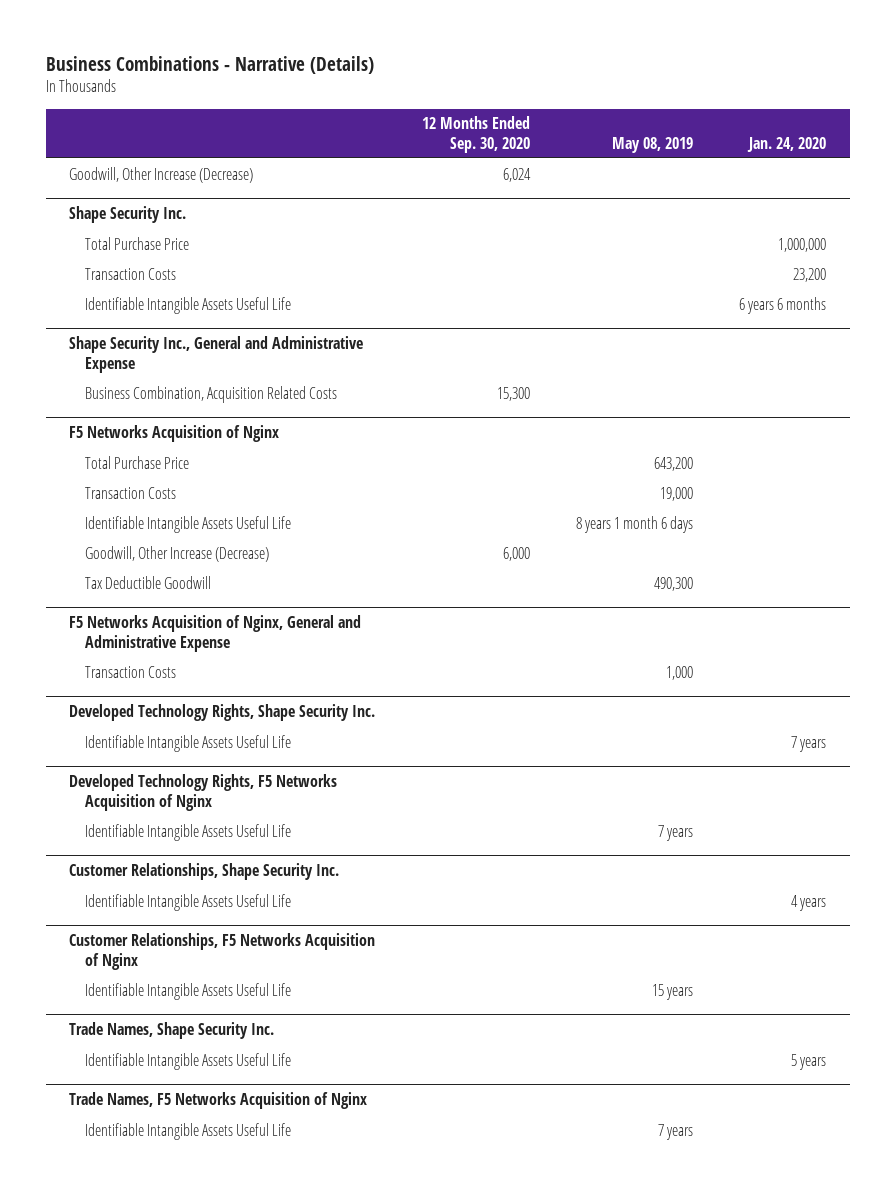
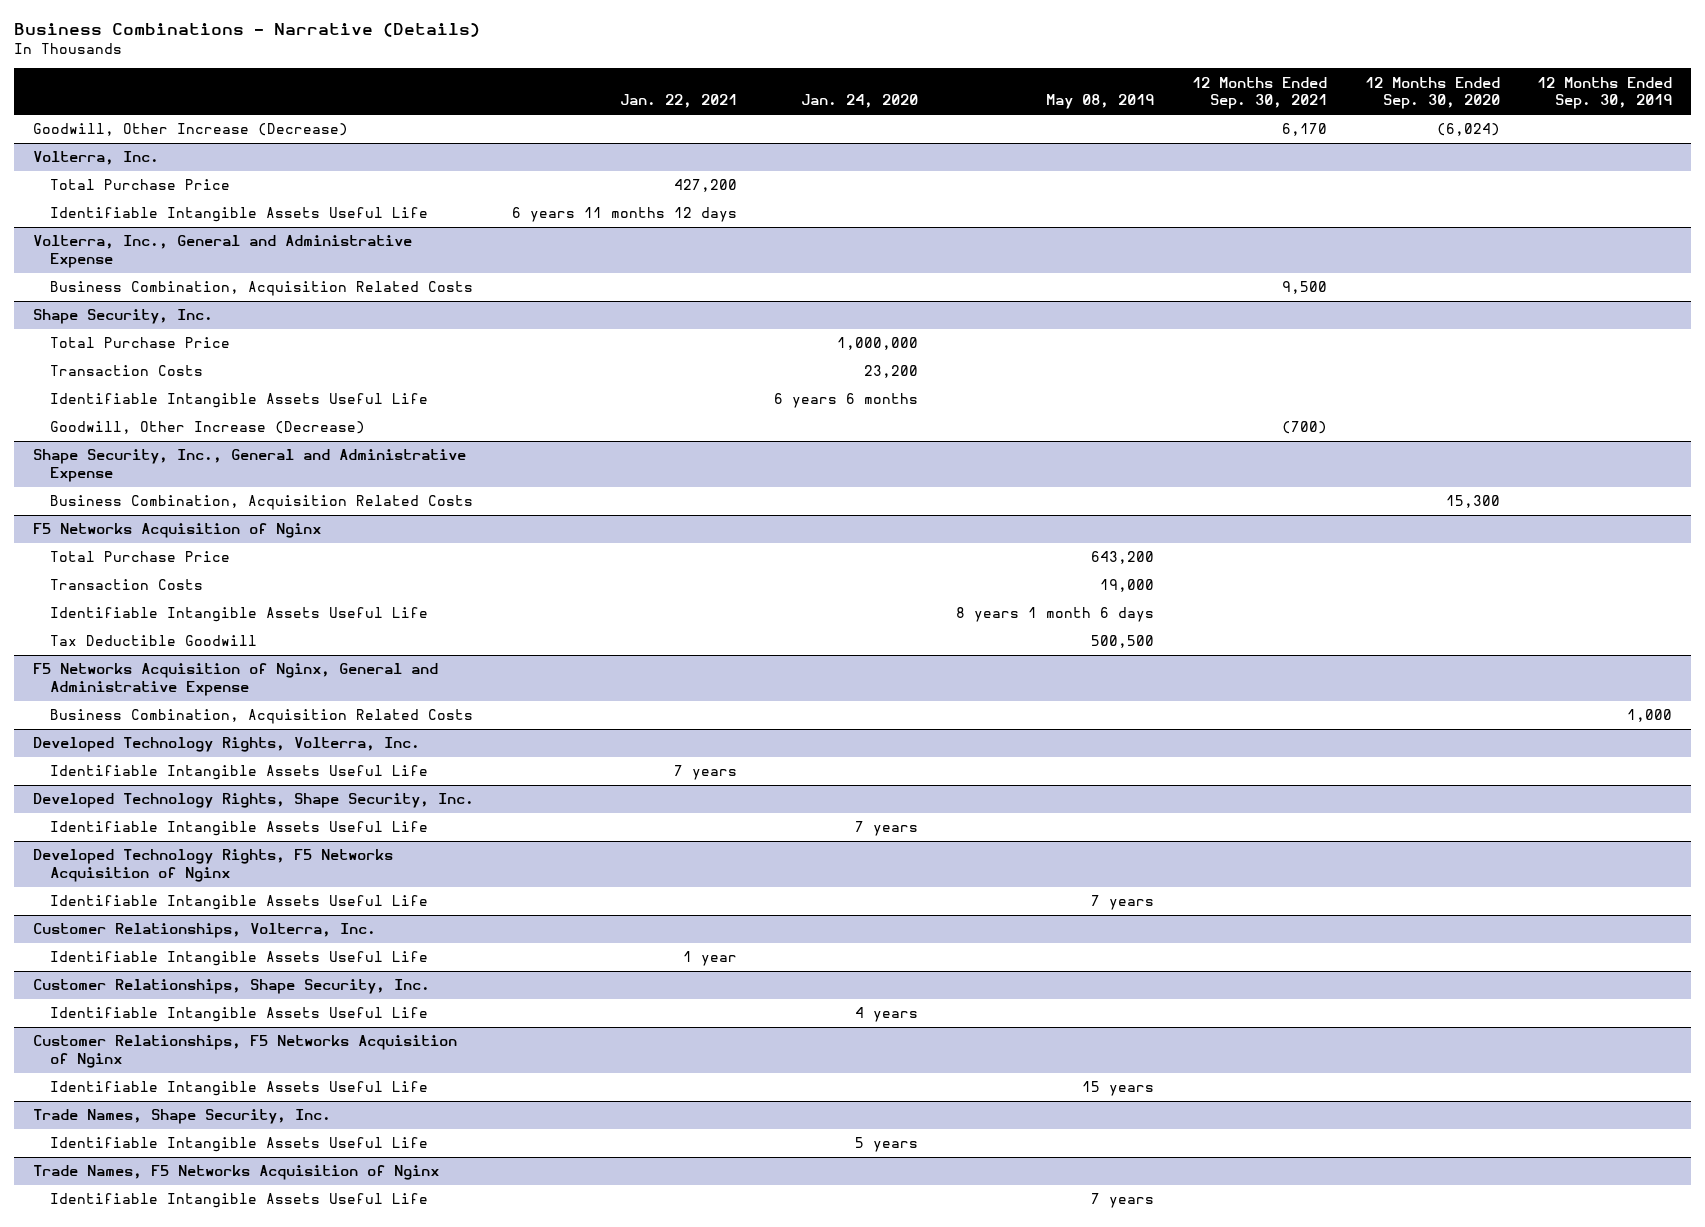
- | 12 Months Ended Sep. 30, 2020 | May 08, 2019 | Jan. 24, 2020
+ | Jan. 22, 2021 | Jan. 24, 2020 | May 08, 2019 | 12 Months Ended Sep. 30, 2021 | 12 Months Ended Sep. 30, 2020 | 12 Months Ended Sep. 30, 2019
- Goodwill, Other Increase (Decrease) | 6,024 | |
- Shape Security Inc.
+ Goodwill, Other Increase (Decrease) | | | | 6,170 | (6,024) |
+ Volterra, Inc.
+ Total Purchase Price | 427,200 | | | | |
+ Identifiable Intangible Assets Useful Life | 6 years 11 months 12 days | | | | |
+ Volterra, Inc., General and Administrative Expense
+ Business Combination, Acquisition Related Costs | | | | 9,500 | |
+ Shape Security, Inc.
- Shape Security Inc., General and Administrative Expense
+ Goodwill, Other Increase (Decrease) | | | | (700) | |
+ Shape Security, Inc., General and Administrative Expense
@ F5 Networks Acquisition of Nginx
- Goodwill, Other Increase (Decrease) | 6,000 | |
- Tax Deductible Goodwill | | 490,300 |
+ Tax Deductible Goodwill | | | 500,500 | | |
@ F5 Networks Acquisition of Nginx, General and Administrative Expense
- Transaction Costs | | 1,000 |
- Developed Technology Rights, Shape Security Inc.
@ F5 Networks Acquisition of Nginx, General and Administrative Expense
+ Business Combination, Acquisition Related Costs | | | | | | 1,000
+ Developed Technology Rights, Volterra, Inc.
+ Identifiable Intangible Assets Useful Life | 7 years | | | | |
+ Developed Technology Rights, Shape Security, Inc.
- Customer Relationships, Shape Security Inc.
+ Customer Relationships, Volterra, Inc.
+ Identifiable Intangible Assets Useful Life | 1 year | | | | |
+ Customer Relationships, Shape Security, Inc.
- Trade Names, Shape Security Inc.
+ Trade Names, Shape Security, Inc.

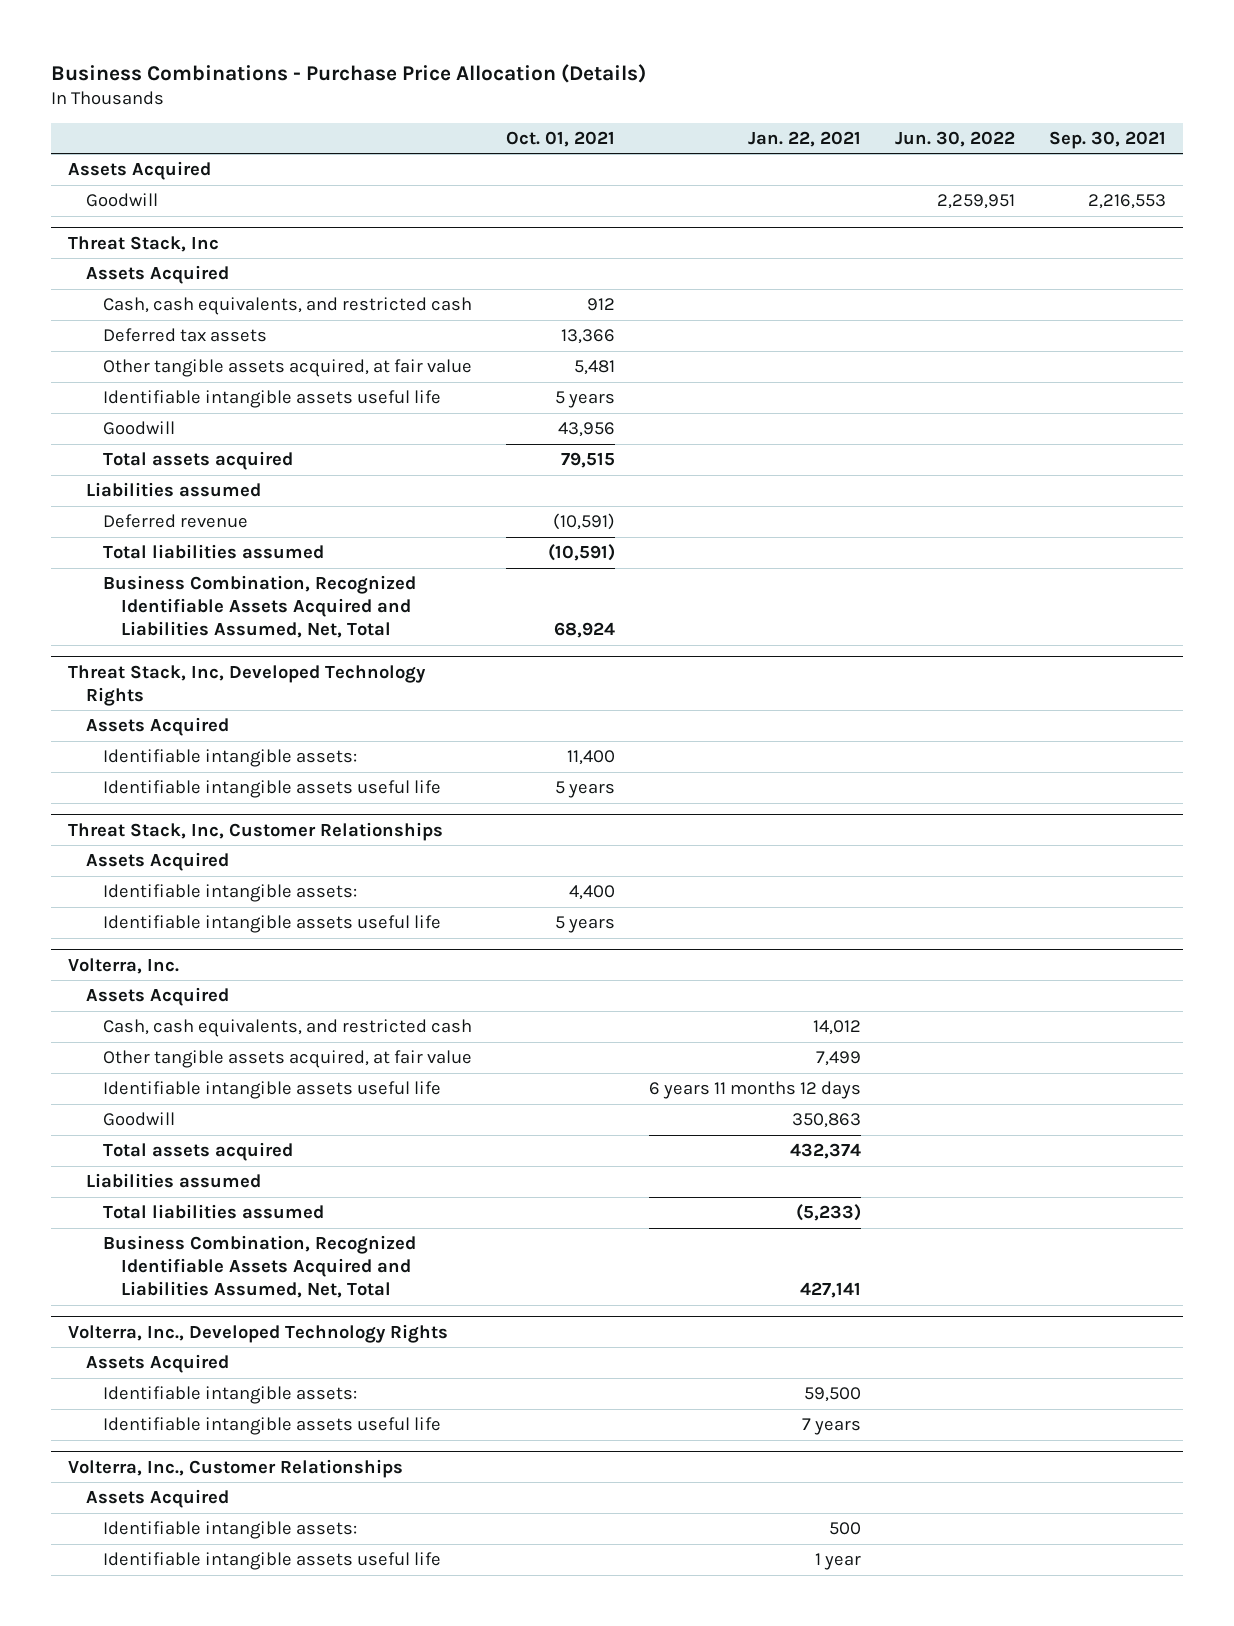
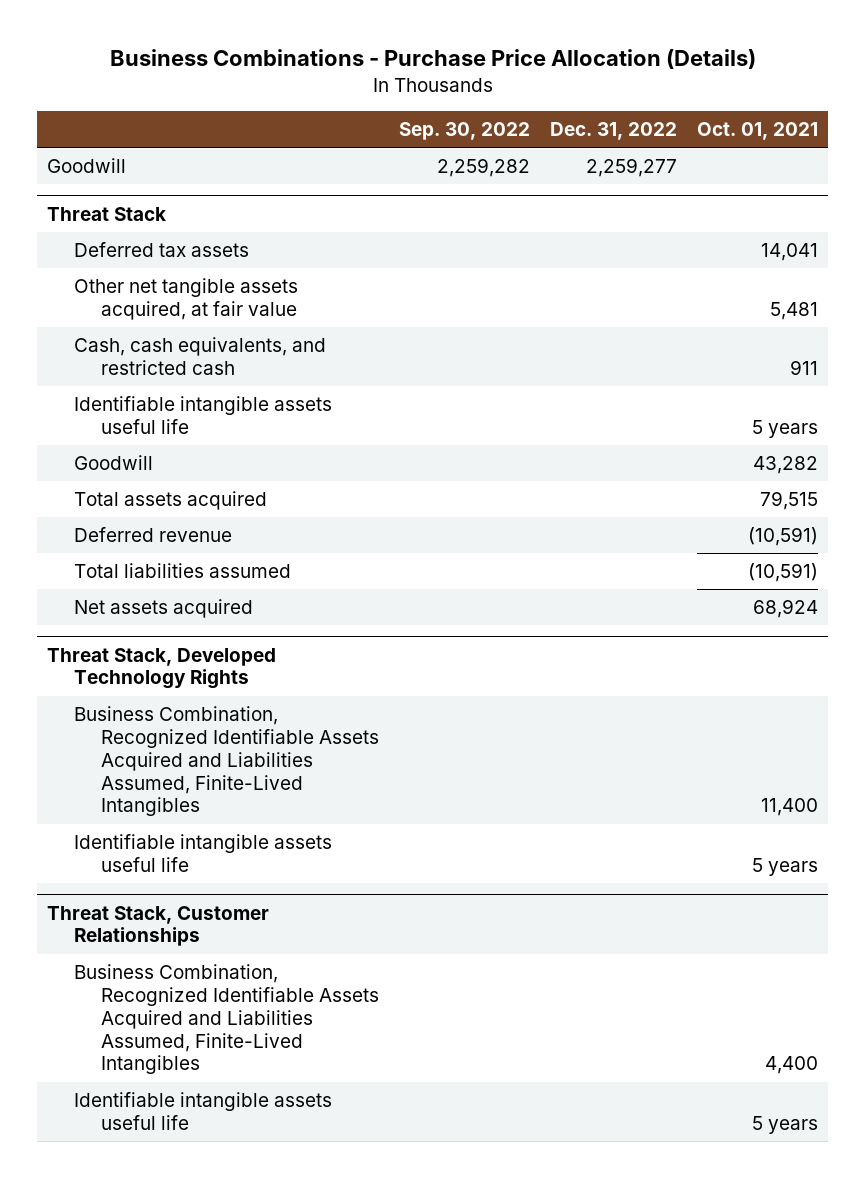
- | Oct. 01, 2021 | Jan. 22, 2021 | Jun. 30, 2022 | Sep. 30, 2021
+ | Sep. 30, 2022 | Dec. 31, 2022 | Oct. 01, 2021
- Assets Acquired
- Threat Stack, Inc
- Assets Acquired
- Cash, cash equivalents, and restricted cash | 912 | | |
- Deferred tax assets | 13,366 | | |
- Other tangible assets acquired, at fair value | 5,481 | | |
+ Threat Stack
+ Deferred tax assets | | | 14,041
+ Other net tangible assets acquired, at fair value | | | 5,481
+ Cash, cash equivalents, and restricted cash | | | 911
- Goodwill | 43,956 | | |
+ Goodwill | | | 43,282
- Liabilities assumed
- Business Combination, Recognized Identifiable Assets Acquired and Liabilities Assumed, Net, Total | 68,924 | | |
- Threat Stack, Inc, Developed Technology Rights
- Assets Acquired
- Identifiable intangible assets: | 11,400 | | |
+ Net assets acquired | | | 68,924
+ Threat Stack, Developed Technology Rights
+ Business Combination, Recognized Identifiable Assets Acquired and Liabilities Assumed, Finite-Lived Intangibles | | | 11,400
- Threat Stack, Inc, Customer Relationships
- Assets Acquired
- Identifiable intangible assets: | 4,400 | | |
+ Threat Stack, Customer Relationships
+ Business Combination, Recognized Identifiable Assets Acquired and Liabilities Assumed, Finite-Lived Intangibles | | | 4,400
- Volterra, Inc.
- Assets Acquired
- Cash, cash equivalents, and restricted cash | | 14,012 | |
- Other tangible assets acquired, at fair value | | 7,499 | |
- Identifiable intangible assets useful life | | 6 years 11 months 12 days | |
- Goodwill | | 350,863 | |
- Total assets acquired | | 432,374 | |
- Liabilities assumed
- Total liabilities assumed | | (5,233) | |
- Business Combination, Recognized Identifiable Assets Acquired and Liabilities Assumed, Net, Total | | 427,141 | |
- Volterra, Inc., Developed Technology Rights
- Assets Acquired
- Identifiable intangible assets: | | 59,500 | |
- Identifiable intangible assets useful life | | 7 years | |
- Volterra, Inc., Customer Relationships
- Assets Acquired
- Identifiable intangible assets: | | 500 | |
- Identifiable intangible assets useful life | | 1 year | |

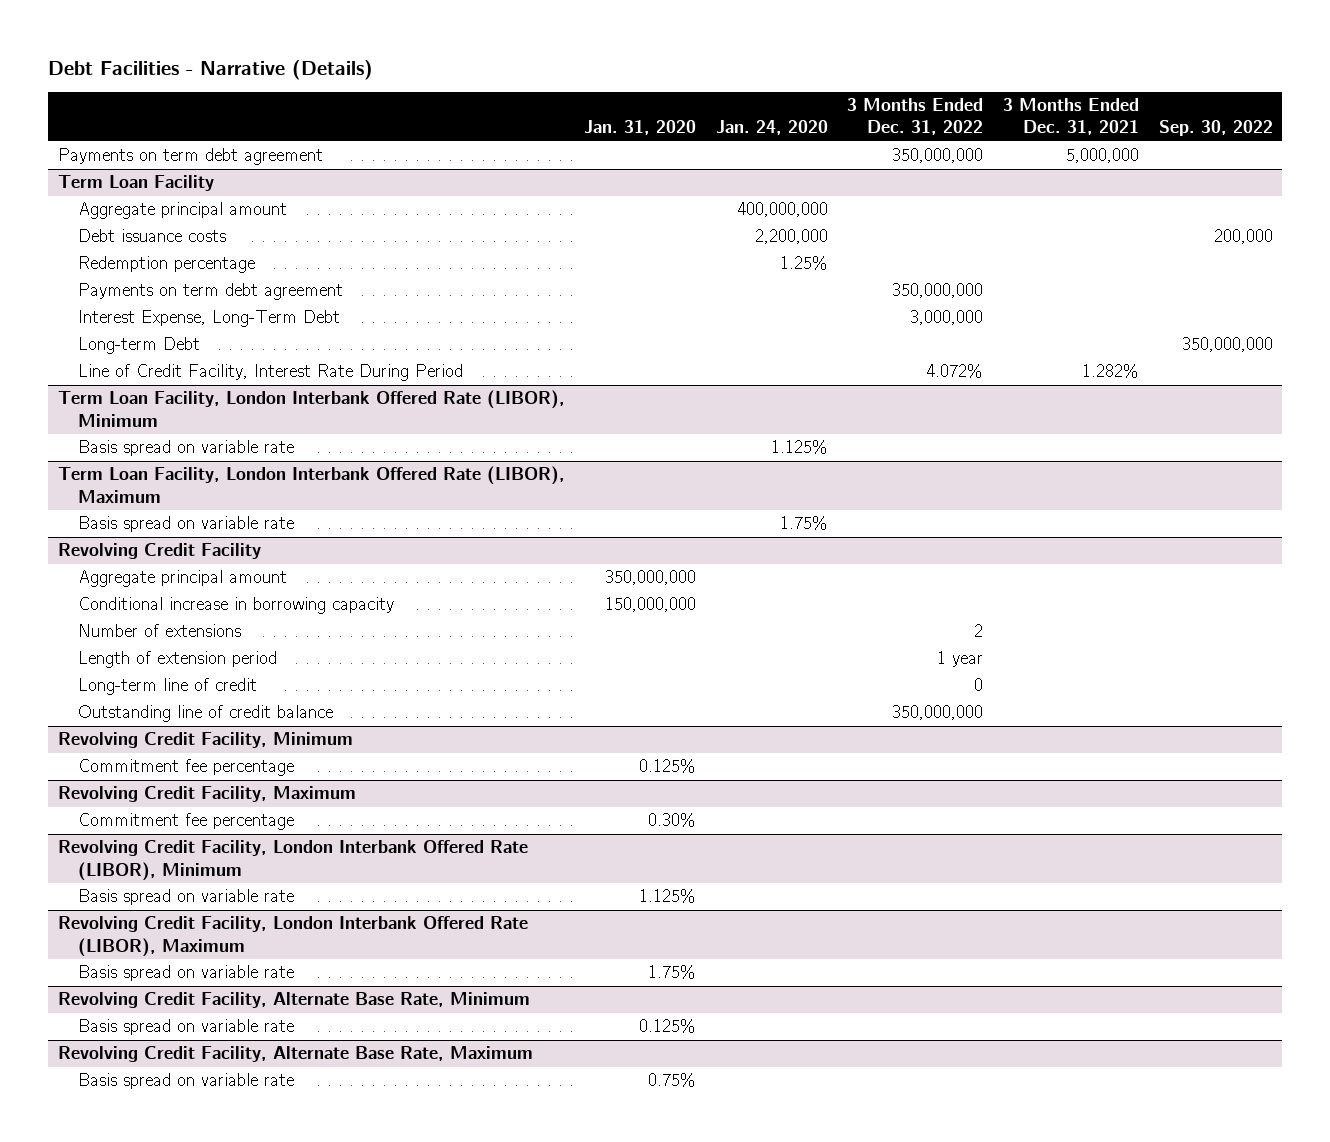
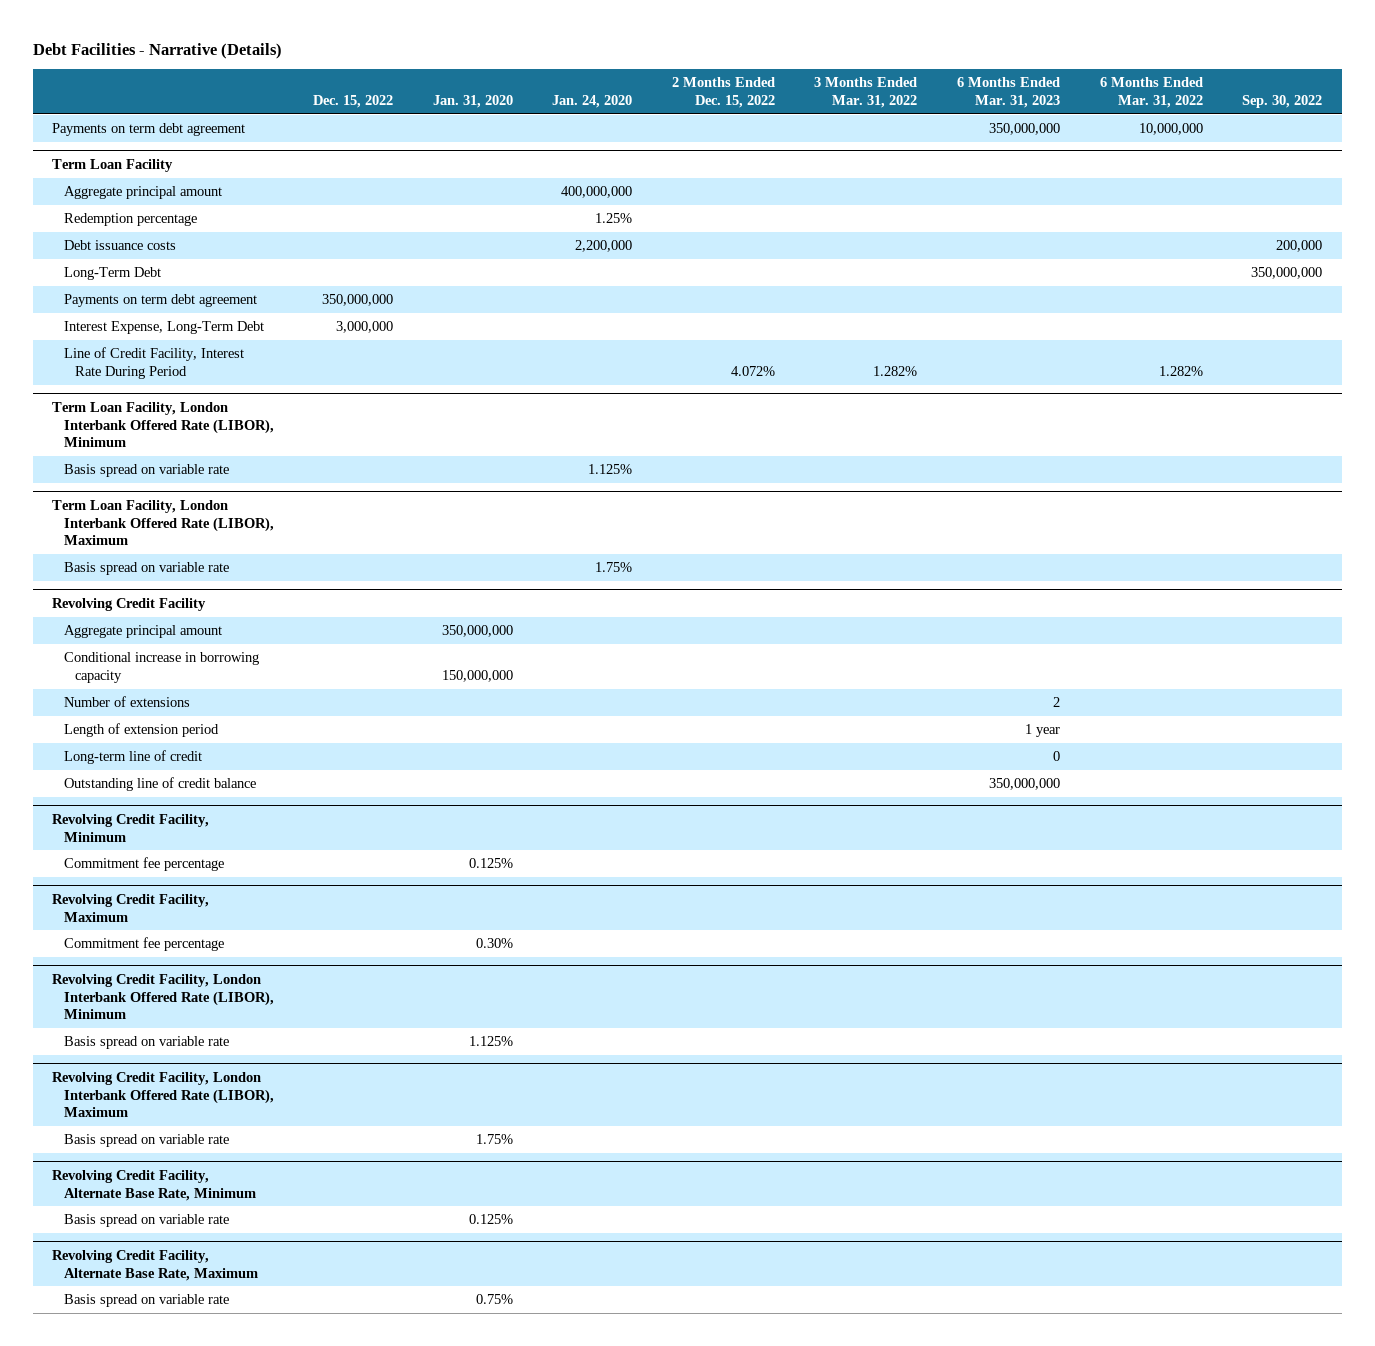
- | Jan. 31, 2020 | Jan. 24, 2020 | 3 Months Ended Dec. 31, 2022 | 3 Months Ended Dec. 31, 2021 | Sep. 30, 2022
+ | Dec. 15, 2022 | Jan. 31, 2020 | Jan. 24, 2020 | 2 Months Ended Dec. 15, 2022 | 3 Months Ended Mar. 31, 2022 | 6 Months Ended Mar. 31, 2023 | 6 Months Ended Mar. 31, 2022 | Sep. 30, 2022
@ Term Loan Facility
moved down: Debt issuance costs | | | 2,200,000 | | | | | 200,000
+ Long-Term Debt | | | | | | | | 350,000,000
- Long-term Debt | | | | | 350,000,000

